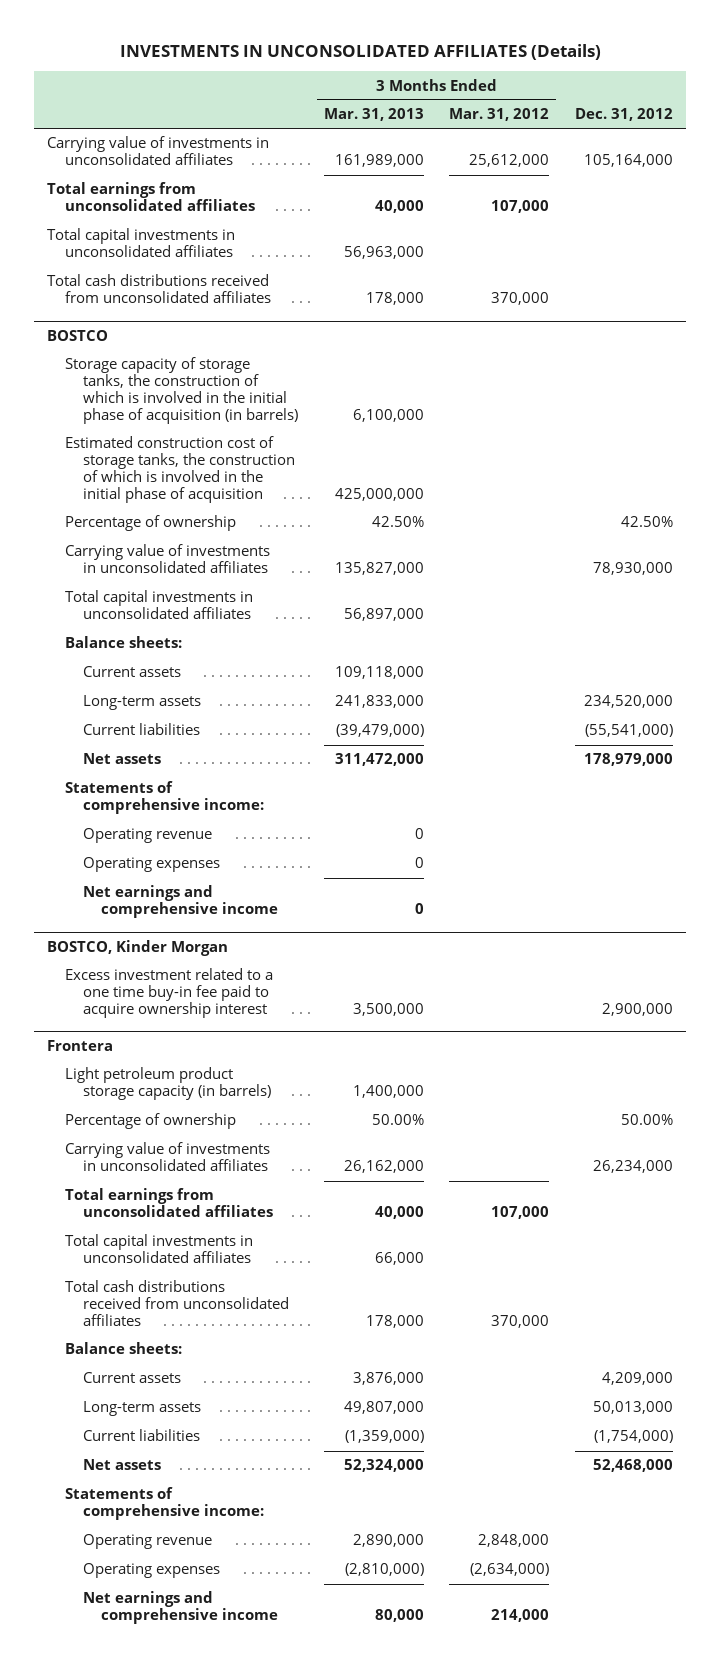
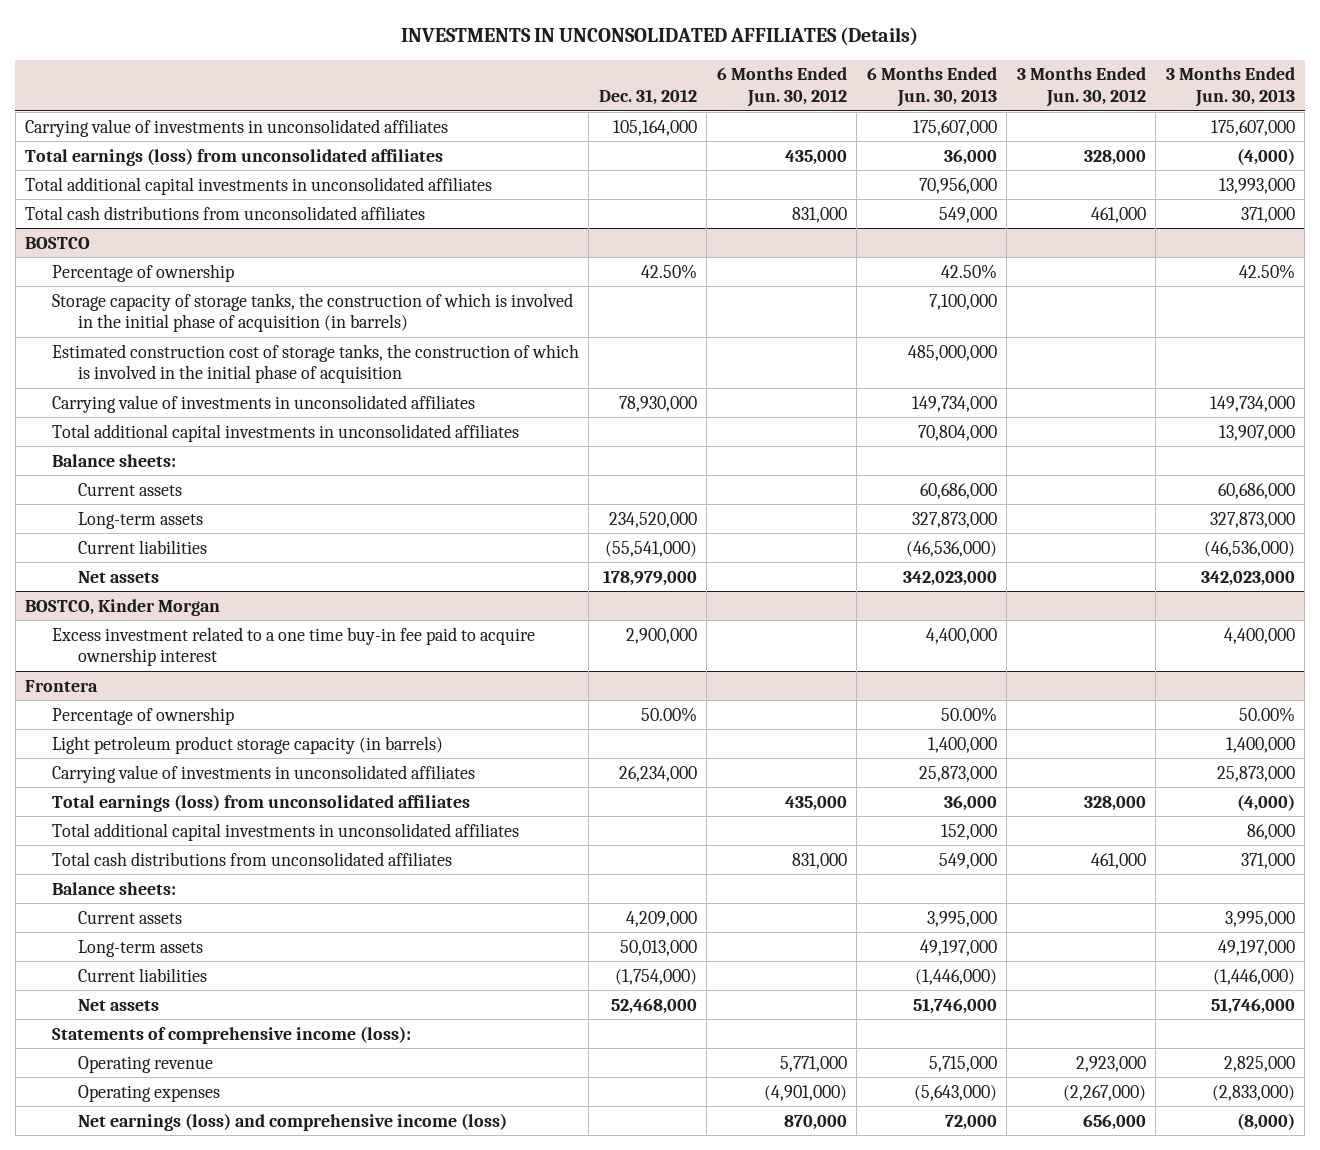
- | 3 Months Ended Mar. 31, 2013 | 3 Months Ended Mar. 31, 2012 | Dec. 31, 2012
+ | Dec. 31, 2012 | 6 Months Ended Jun. 30, 2012 | 6 Months Ended Jun. 30, 2013 | 3 Months Ended Jun. 30, 2012 | 3 Months Ended Jun. 30, 2013
- Total earnings from unconsolidated affiliates | 40,000 | 107,000 |
- Total capital investments in unconsolidated affiliates | 56,963,000 | |
- Total cash distributions received from unconsolidated affiliates | 178,000 | 370,000 |
+ Total earnings (loss) from unconsolidated affiliates | | 435,000 | 36,000 | 328,000 | (4,000)
+ Total additional capital investments in unconsolidated affiliates | | | 70,956,000 | | 13,993,000
+ Total cash distributions from unconsolidated affiliates | | 831,000 | 549,000 | 461,000 | 371,000
@ BOSTCO
moved up: Percentage of ownership | 42.50% | | 42.50% | | 42.50%
- Total capital investments in unconsolidated affiliates | 56,897,000 | |
+ Total additional capital investments in unconsolidated affiliates | | | 70,804,000 | | 13,907,000
- Statements of comprehensive income:
- Operating revenue | 0 | |
- Operating expenses | 0 | |
- Net earnings and comprehensive income | 0 | |
@ Frontera
moved down: Light petroleum product storage capacity (in barrels) | | | 1,400,000 | | 1,400,000
- Total earnings from unconsolidated affiliates | 40,000 | 107,000 |
- Total capital investments in unconsolidated affiliates | 66,000 | |
- Total cash distributions received from unconsolidated affiliates | 178,000 | 370,000 |
+ Total earnings (loss) from unconsolidated affiliates | | 435,000 | 36,000 | 328,000 | (4,000)
+ Total additional capital investments in unconsolidated affiliates | | | 152,000 | | 86,000
+ Total cash distributions from unconsolidated affiliates | | 831,000 | 549,000 | 461,000 | 371,000
- Statements of comprehensive income:
+ Statements of comprehensive income (loss):
- Net earnings and comprehensive income | 80,000 | 214,000 |
+ Net earnings (loss) and comprehensive income (loss) | | 870,000 | 72,000 | 656,000 | (8,000)

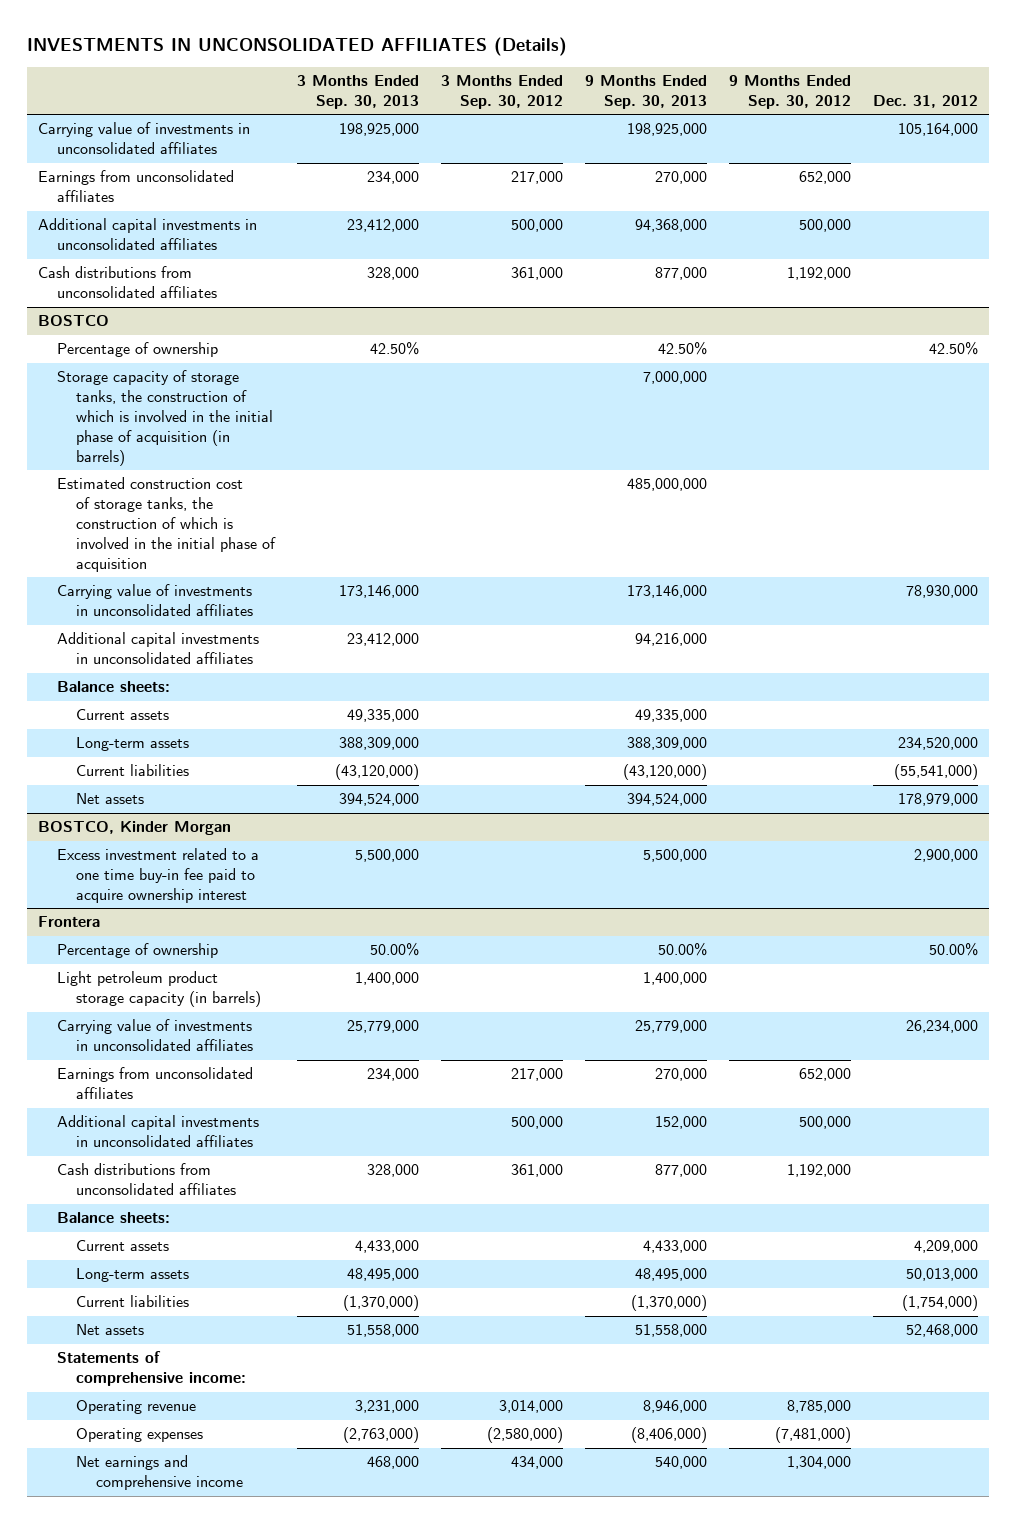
- | Dec. 31, 2012 | 6 Months Ended Jun. 30, 2012 | 6 Months Ended Jun. 30, 2013 | 3 Months Ended Jun. 30, 2012 | 3 Months Ended Jun. 30, 2013
+ | 3 Months Ended Sep. 30, 2013 | 3 Months Ended Sep. 30, 2012 | 9 Months Ended Sep. 30, 2013 | 9 Months Ended Sep. 30, 2012 | Dec. 31, 2012
- Total earnings (loss) from unconsolidated affiliates | | 435,000 | 36,000 | 328,000 | (4,000)
- Total additional capital investments in unconsolidated affiliates | | | 70,956,000 | | 13,993,000
- Total cash distributions from unconsolidated affiliates | | 831,000 | 549,000 | 461,000 | 371,000
+ Earnings from unconsolidated affiliates | 234,000 | 217,000 | 270,000 | 652,000 |
+ Additional capital investments in unconsolidated affiliates | 23,412,000 | 500,000 | 94,368,000 | 500,000 |
+ Cash distributions from unconsolidated affiliates | 328,000 | 361,000 | 877,000 | 1,192,000 |
@ BOSTCO
- Total additional capital investments in unconsolidated affiliates | | | 70,804,000 | | 13,907,000
+ Additional capital investments in unconsolidated affiliates | 23,412,000 | | 94,216,000 | |
@ Frontera
- Total earnings (loss) from unconsolidated affiliates | | 435,000 | 36,000 | 328,000 | (4,000)
- Total additional capital investments in unconsolidated affiliates | | | 152,000 | | 86,000
- Total cash distributions from unconsolidated affiliates | | 831,000 | 549,000 | 461,000 | 371,000
+ Earnings from unconsolidated affiliates | 234,000 | 217,000 | 270,000 | 652,000 |
+ Additional capital investments in unconsolidated affiliates | | 500,000 | 152,000 | 500,000 |
+ Cash distributions from unconsolidated affiliates | 328,000 | 361,000 | 877,000 | 1,192,000 |
- Statements of comprehensive income (loss):
+ Statements of comprehensive income:
- Net earnings (loss) and comprehensive income (loss) | | 870,000 | 72,000 | 656,000 | (8,000)
+ Net earnings and comprehensive income | 468,000 | 434,000 | 540,000 | 1,304,000 |

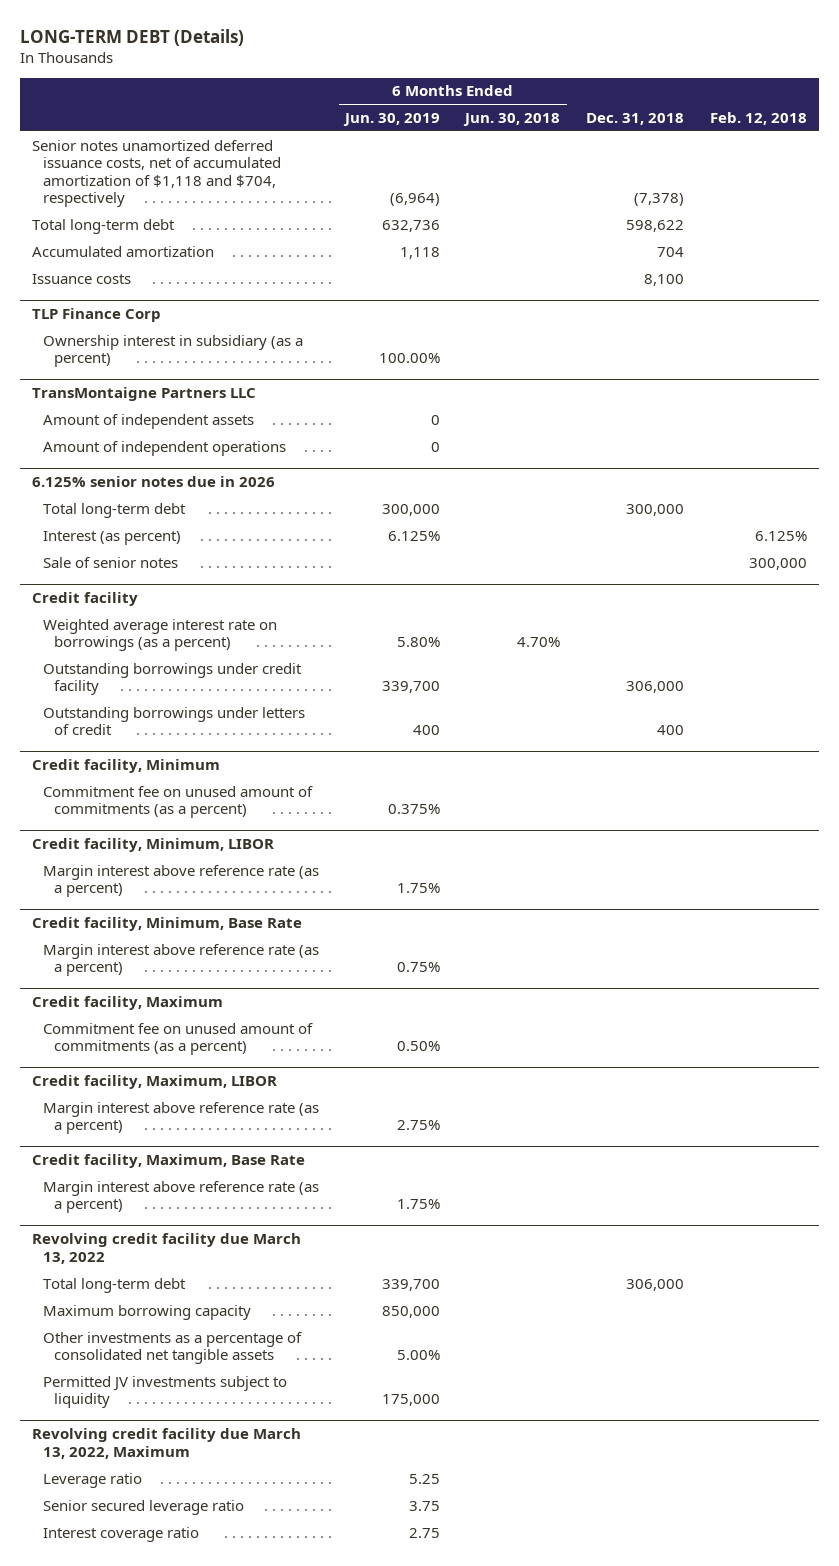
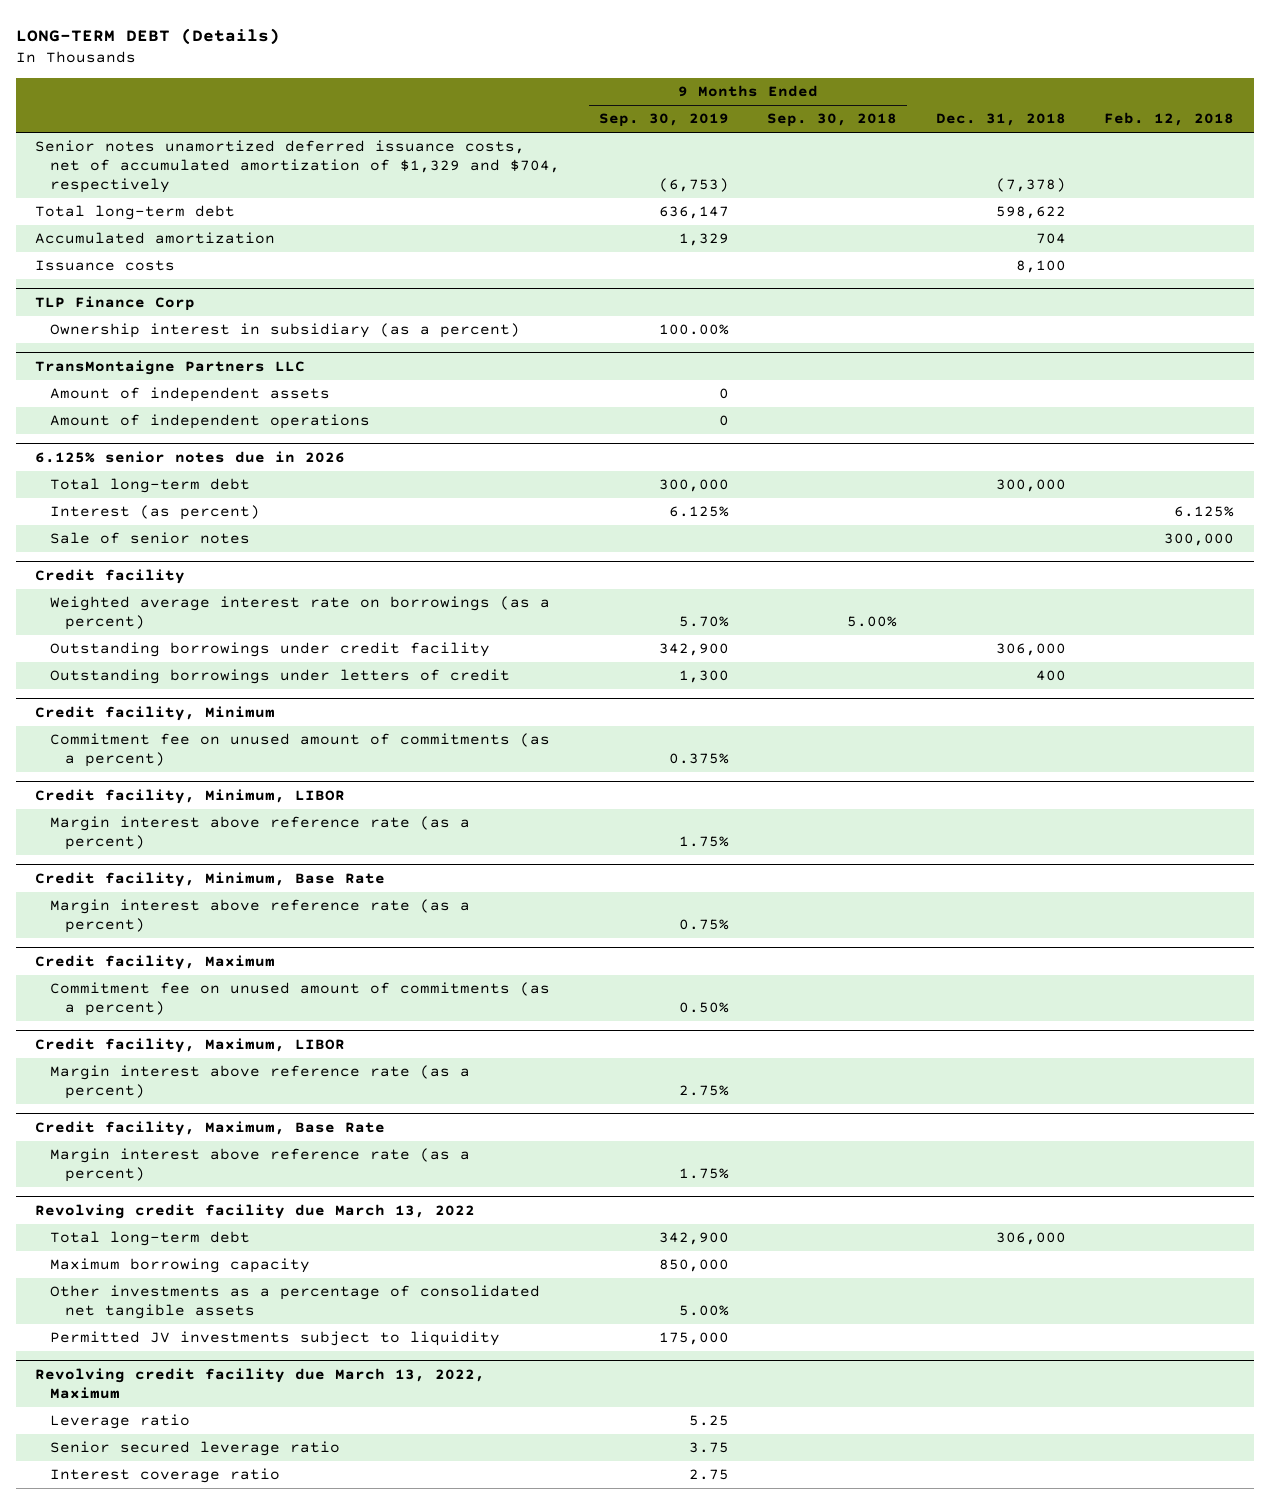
- | 6 Months Ended Jun. 30, 2019 | 6 Months Ended Jun. 30, 2018 | Dec. 31, 2018 | Feb. 12, 2018
+ | 9 Months Ended Sep. 30, 2019 | 9 Months Ended Sep. 30, 2018 | Dec. 31, 2018 | Feb. 12, 2018
- Senior notes unamortized deferred issuance costs, net of accumulated amortization of $1,118 and $704, respectively | (6,964) | | (7,378) |
+ Senior notes unamortized deferred issuance costs, net of accumulated amortization of $1,329 and $704, respectively | (6,753) | | (7,378) |

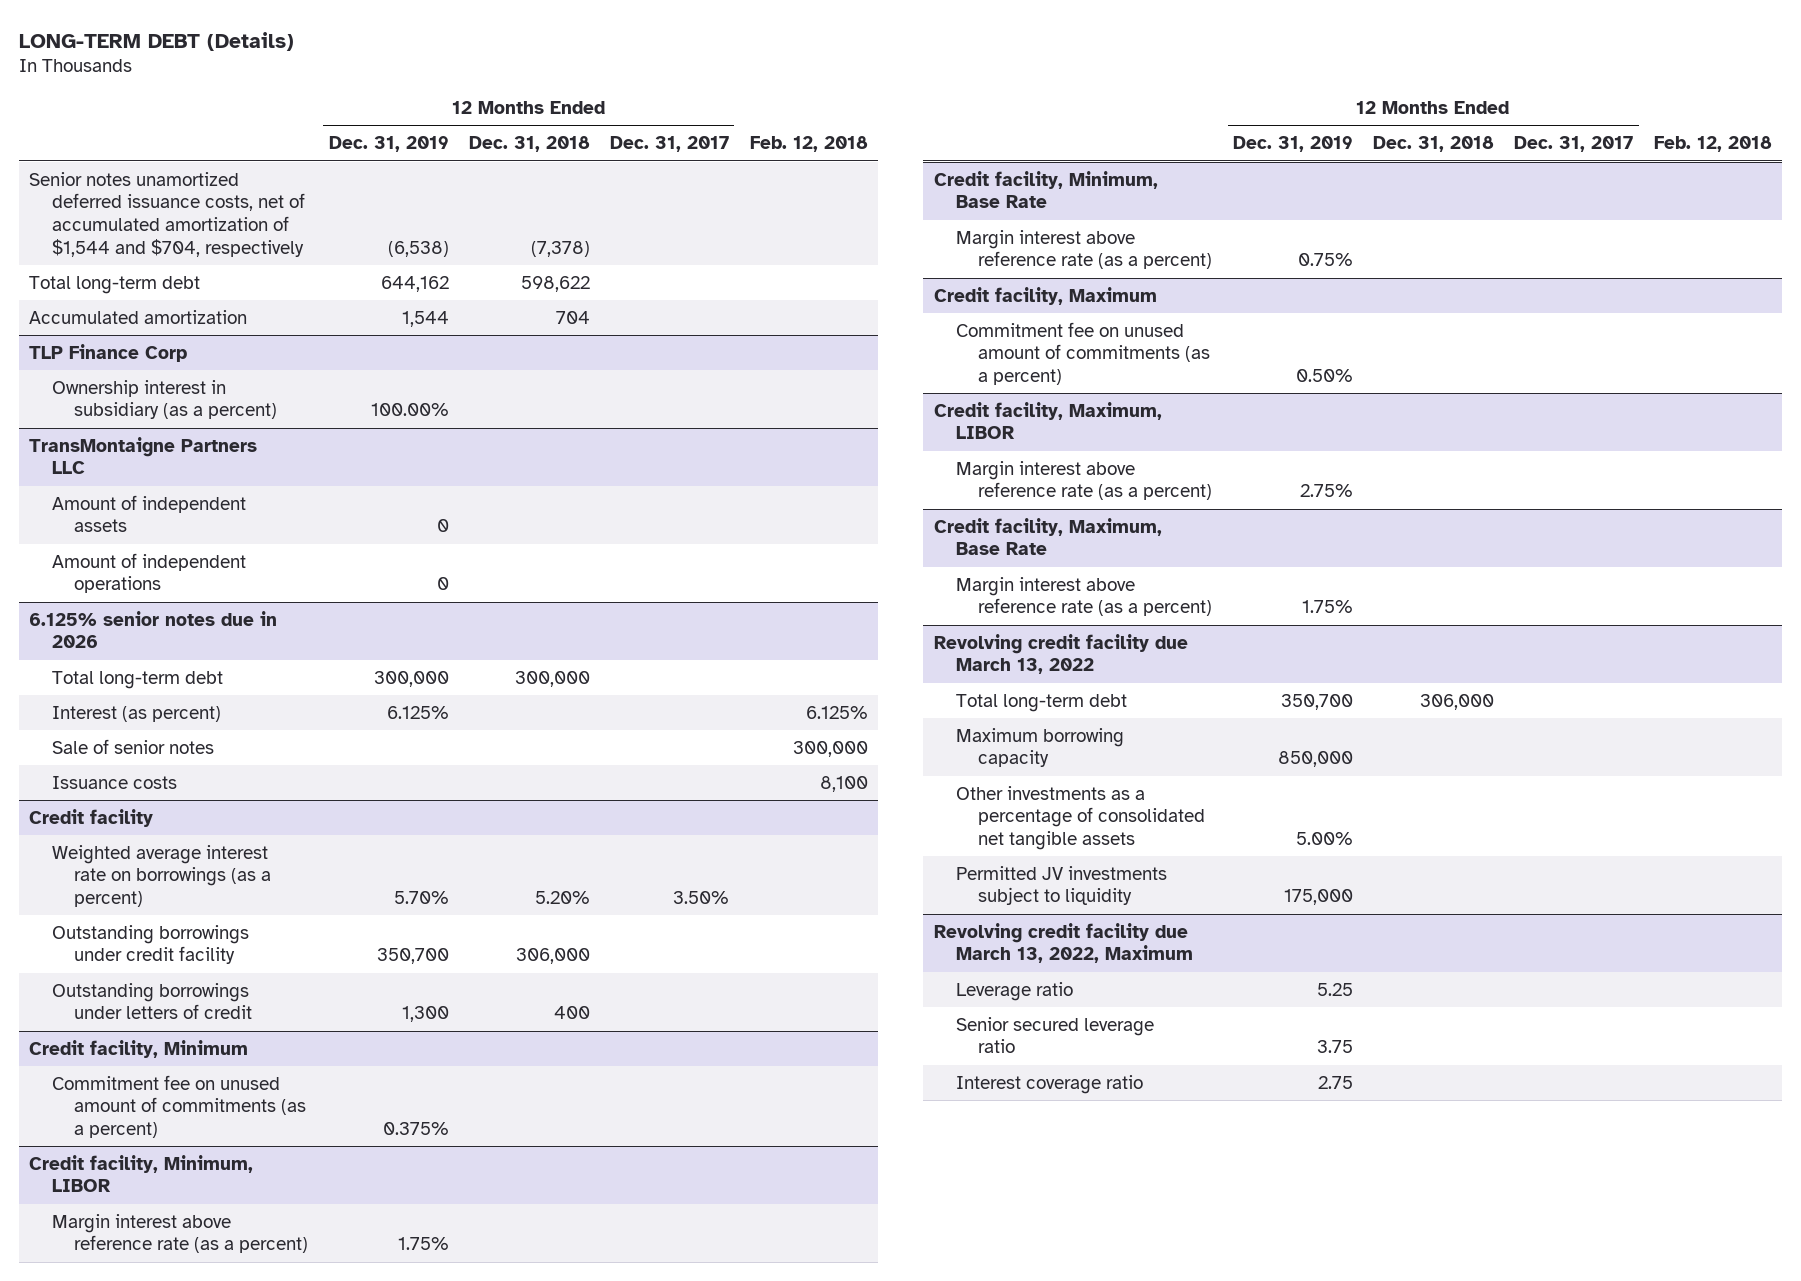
- | 9 Months Ended Sep. 30, 2019 | 9 Months Ended Sep. 30, 2018 | Dec. 31, 2018 | Feb. 12, 2018
+ | 12 Months Ended Dec. 31, 2019 | 12 Months Ended Dec. 31, 2018 | 12 Months Ended Dec. 31, 2017 | Feb. 12, 2018
- Senior notes unamortized deferred issuance costs, net of accumulated amortization of $1,329 and $704, respectively | (6,753) | | (7,378) |
+ Senior notes unamortized deferred issuance costs, net of accumulated amortization of $1,544 and $704, respectively | (6,538) | (7,378) | |
- Issuance costs | | | 8,100 |
@ 6.125% senior notes due in 2026
+ Issuance costs | | | | 8,100

